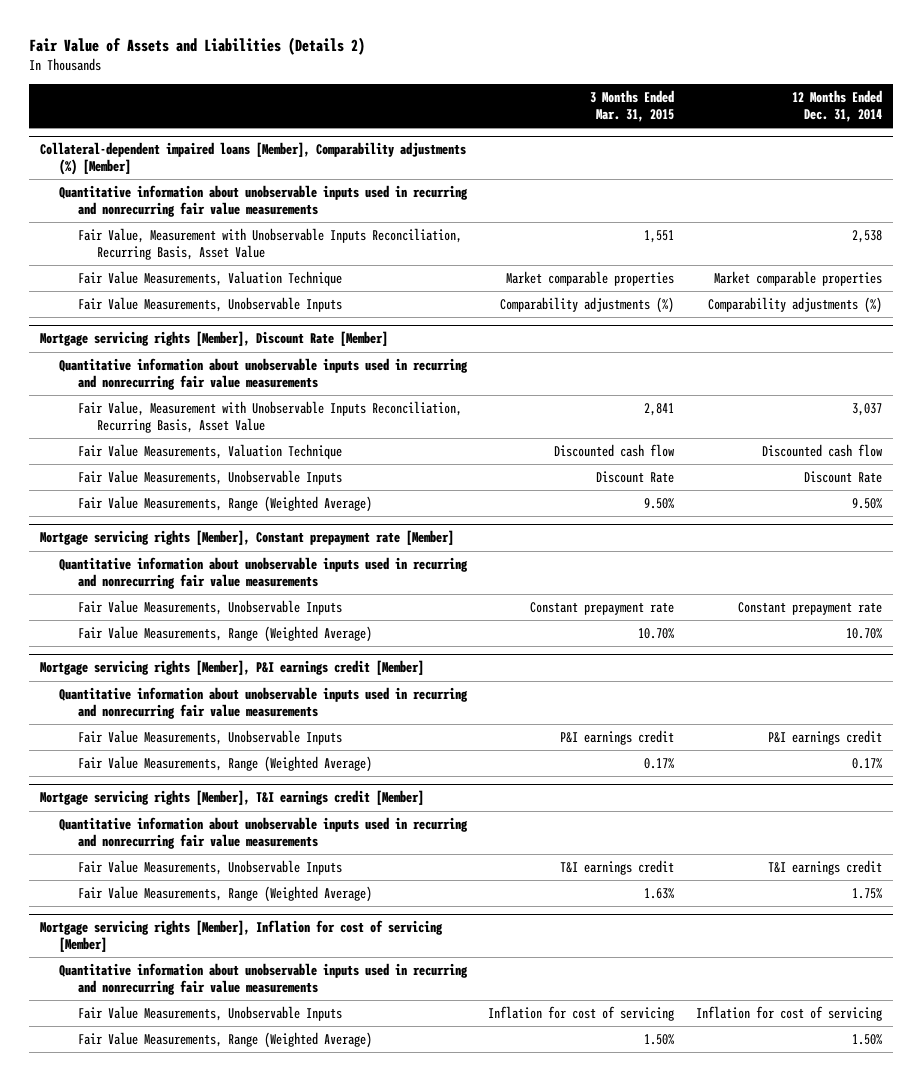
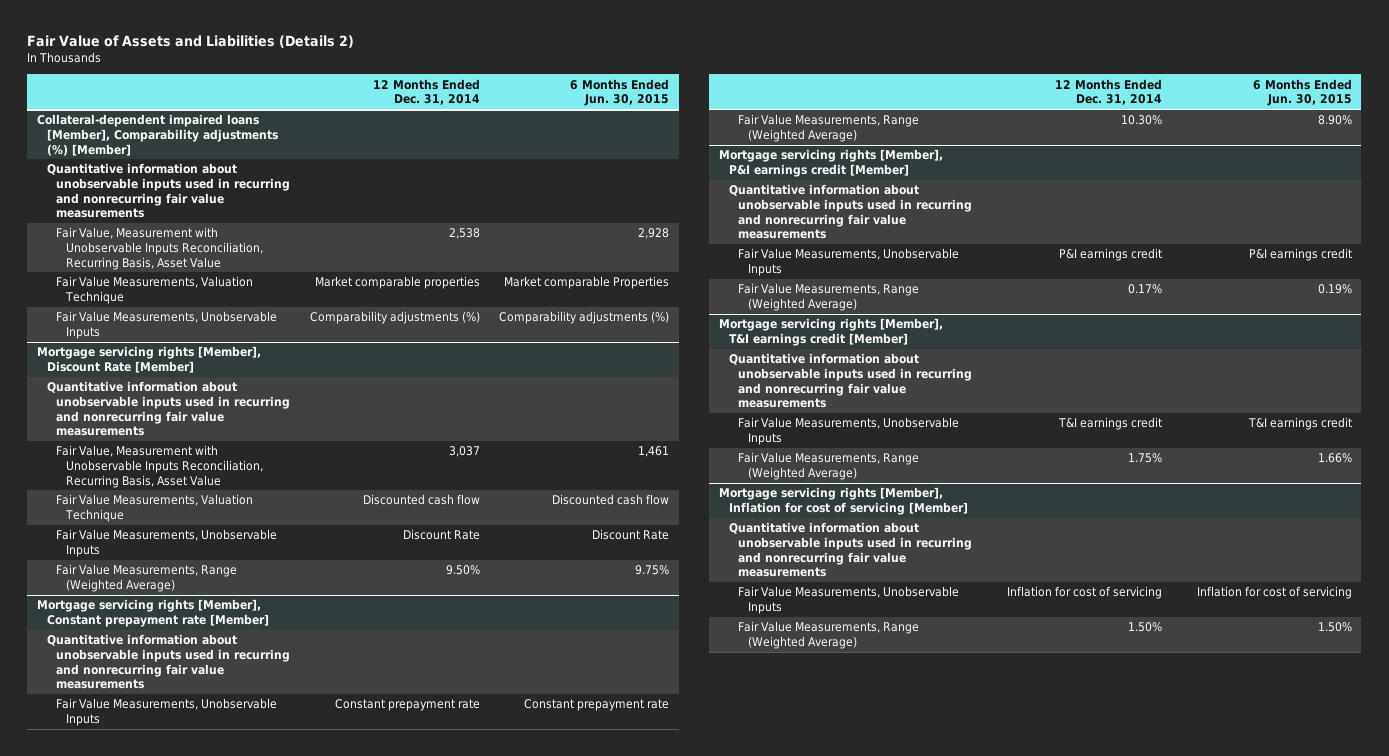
- | 3 Months Ended Mar. 31, 2015 | 12 Months Ended Dec. 31, 2014
+ | 12 Months Ended Dec. 31, 2014 | 6 Months Ended Jun. 30, 2015
@ Mortgage servicing rights [Member], Constant prepayment rate [Member]
- Fair Value Measurements, Range (Weighted Average) | 10.70% | 10.70%
+ Fair Value Measurements, Range (Weighted Average) | 10.30% | 8.90%

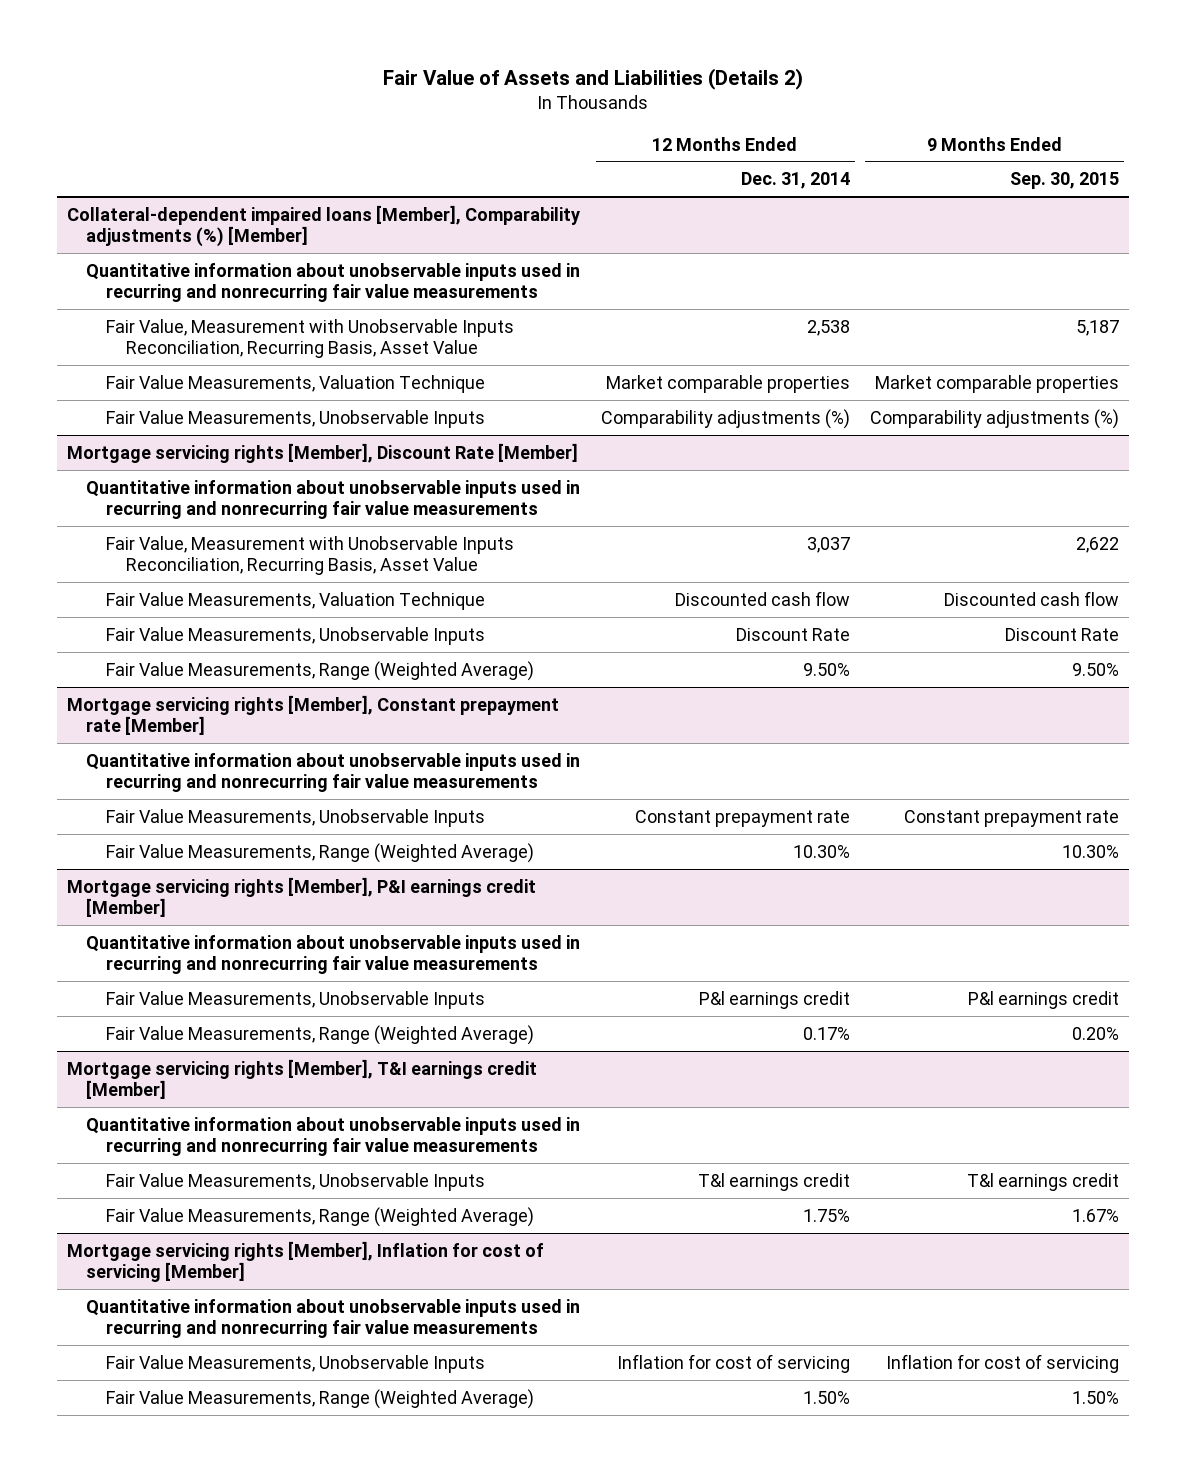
- | 12 Months Ended Dec. 31, 2014 | 6 Months Ended Jun. 30, 2015
+ | 12 Months Ended Dec. 31, 2014 | 9 Months Ended Sep. 30, 2015
@ Mortgage servicing rights [Member], P&I earnings credit [Member]
- Fair Value Measurements, Unobservable Inputs | P&I earnings credit | P&I earnings credit
+ Fair Value Measurements, Unobservable Inputs | P&l earnings credit | P&l earnings credit
@ Mortgage servicing rights [Member], T&I earnings credit [Member]
- Fair Value Measurements, Unobservable Inputs | T&I earnings credit | T&I earnings credit
+ Fair Value Measurements, Unobservable Inputs | T&l earnings credit | T&l earnings credit

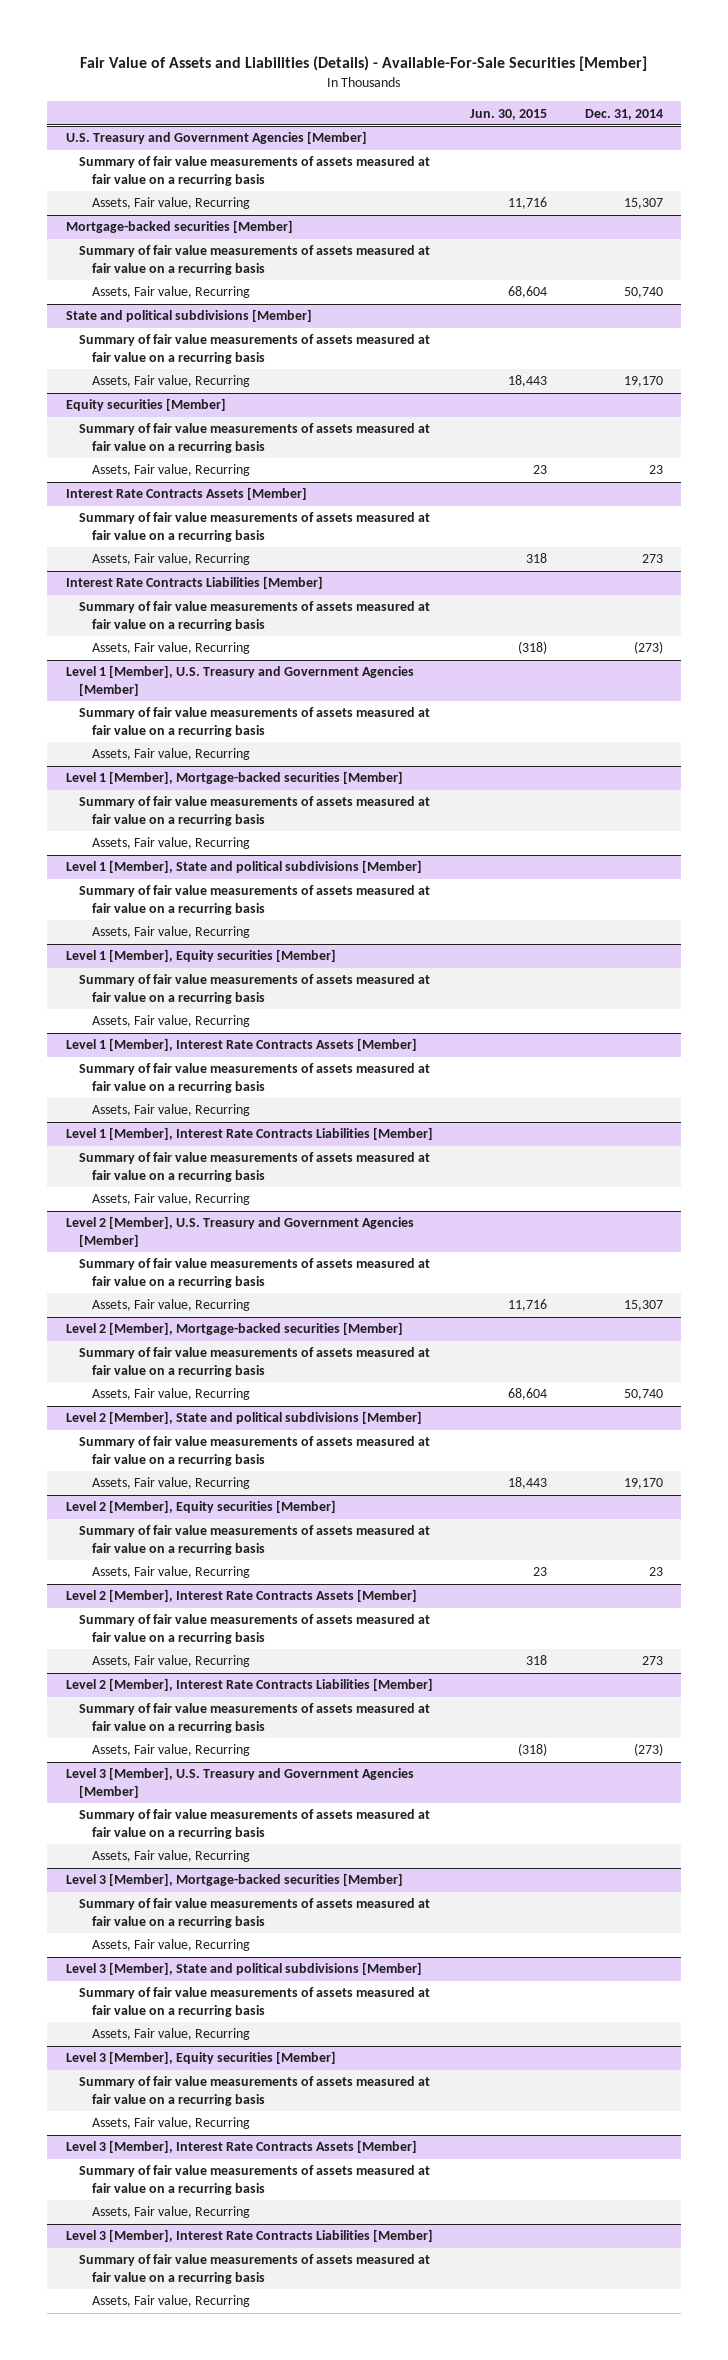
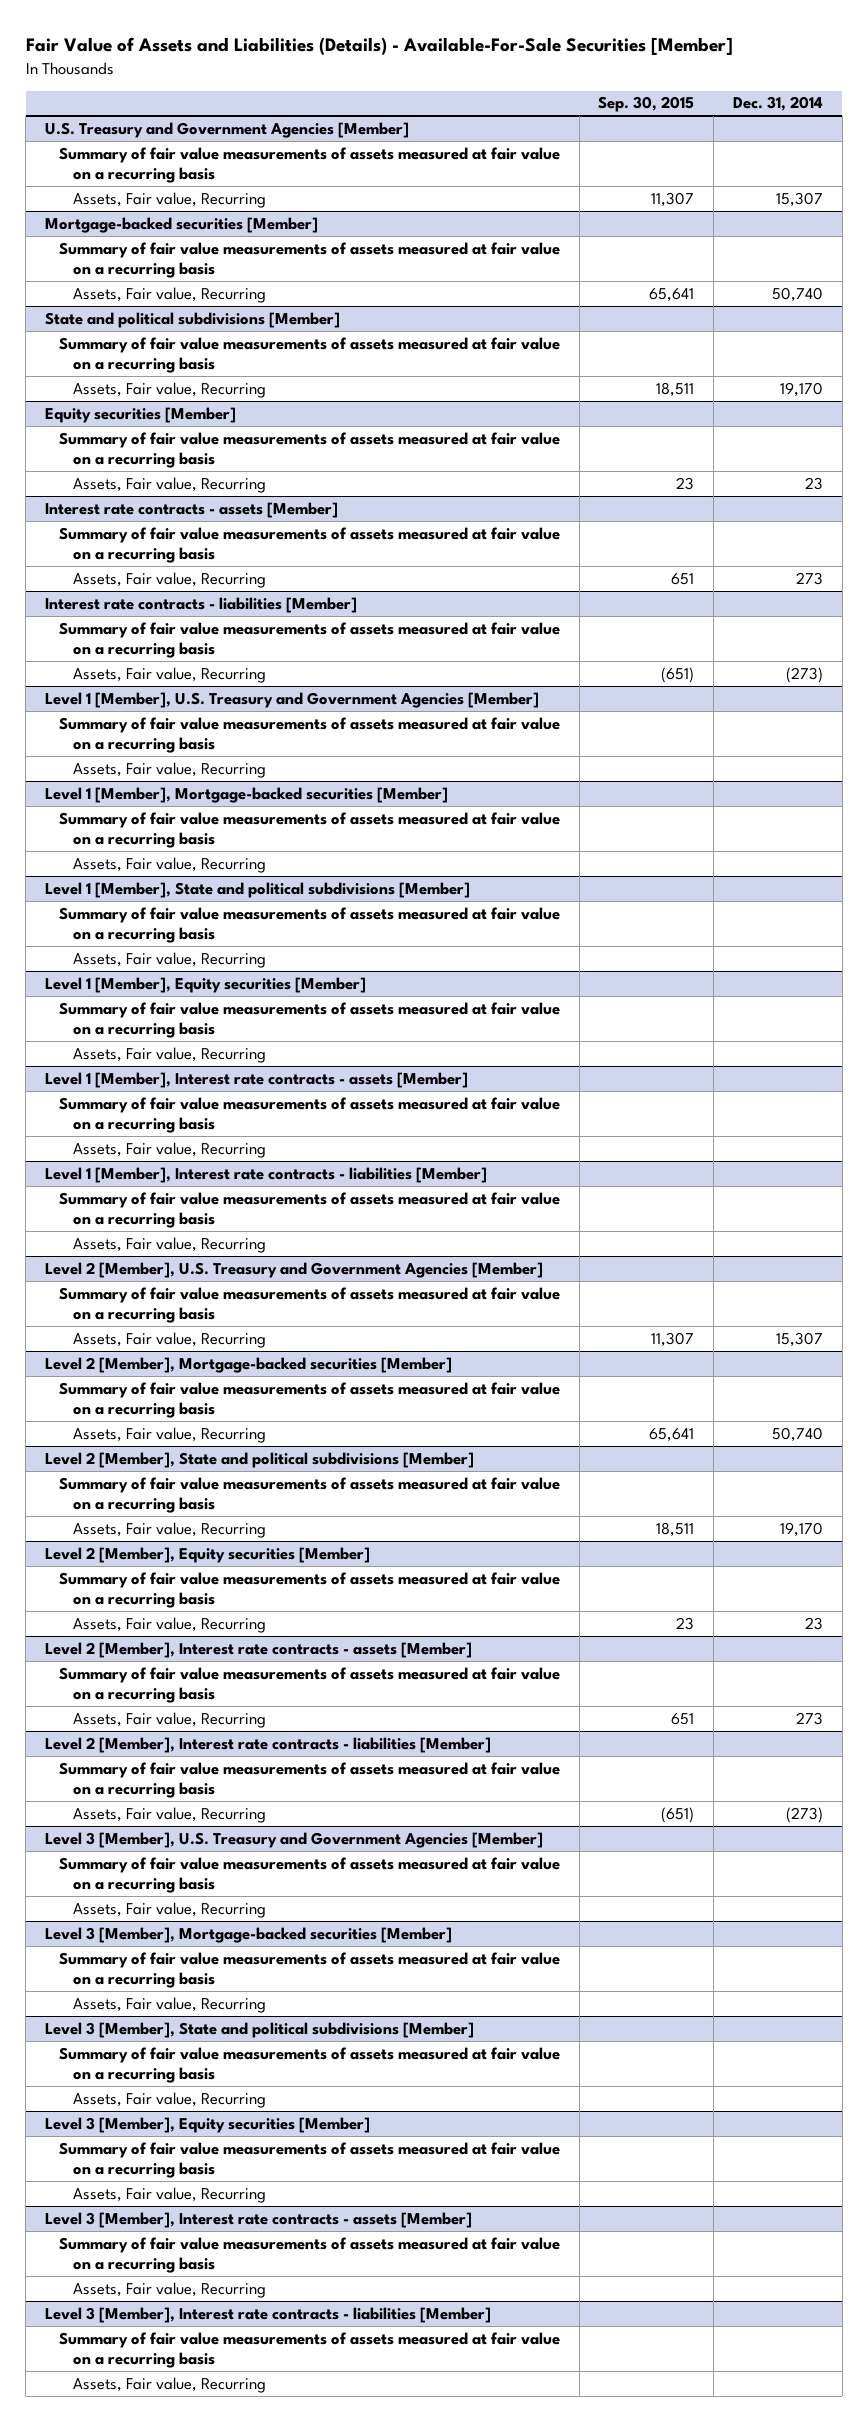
- | Jun. 30, 2015 | Dec. 31, 2014
+ | Sep. 30, 2015 | Dec. 31, 2014
- Interest Rate Contracts Assets [Member]
+ Interest rate contracts - assets [Member]
- Interest Rate Contracts Liabilities [Member]
+ Interest rate contracts - liabilities [Member]
- Level 1 [Member], Interest Rate Contracts Assets [Member]
+ Level 1 [Member], Interest rate contracts - assets [Member]
- Level 1 [Member], Interest Rate Contracts Liabilities [Member]
+ Level 1 [Member], Interest rate contracts - liabilities [Member]
- Level 2 [Member], Interest Rate Contracts Assets [Member]
+ Level 2 [Member], Interest rate contracts - assets [Member]
- Level 2 [Member], Interest Rate Contracts Liabilities [Member]
+ Level 2 [Member], Interest rate contracts - liabilities [Member]
- Level 3 [Member], Interest Rate Contracts Assets [Member]
+ Level 3 [Member], Interest rate contracts - assets [Member]
- Level 3 [Member], Interest Rate Contracts Liabilities [Member]
+ Level 3 [Member], Interest rate contracts - liabilities [Member]

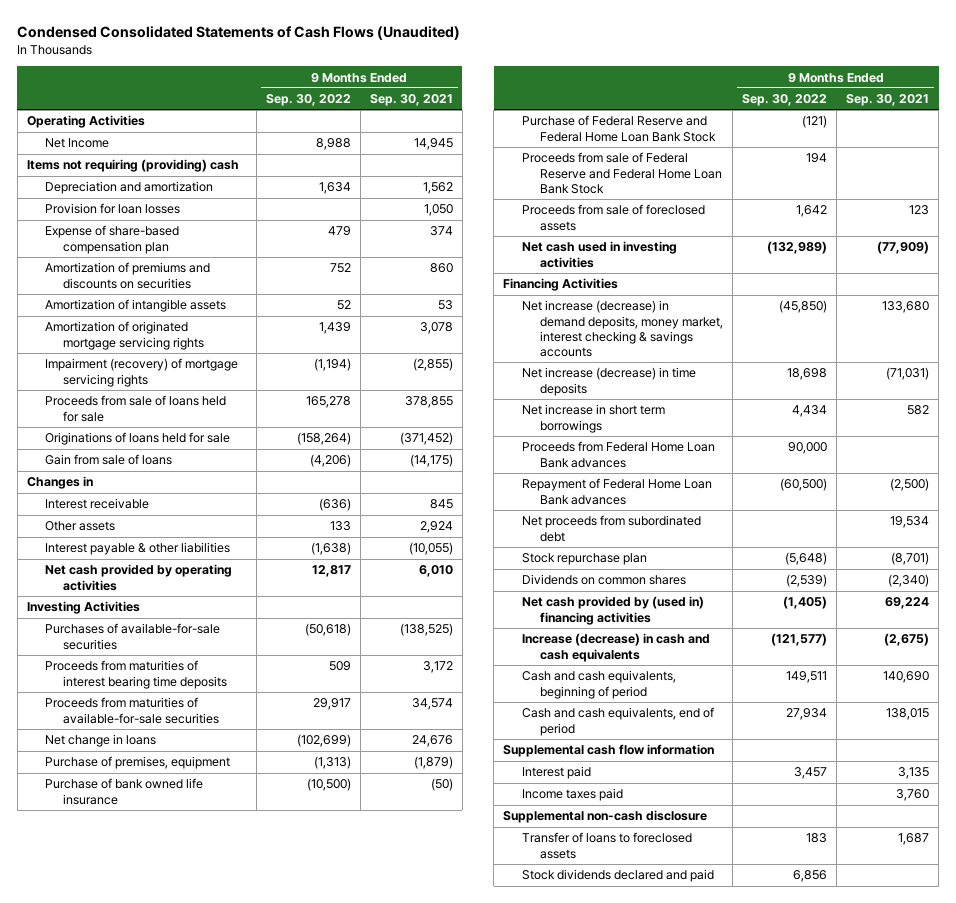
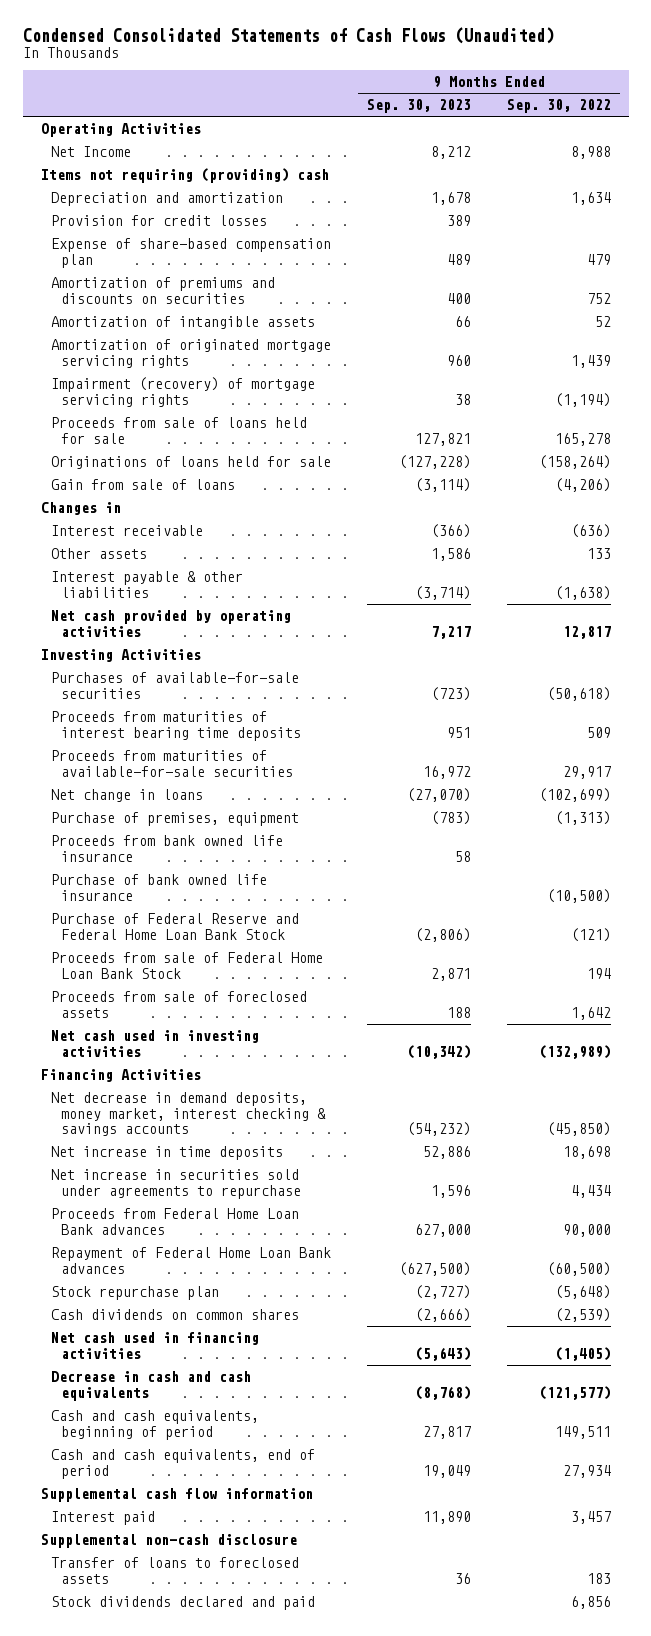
- | 9 Months Ended Sep. 30, 2022 | 9 Months Ended Sep. 30, 2021
+ | 9 Months Ended Sep. 30, 2023 | 9 Months Ended Sep. 30, 2022
- Provision for loan losses | | 1,050
+ Provision for credit losses | 389 |
+ Proceeds from bank owned life insurance | 58 |
- Proceeds from sale of Federal Reserve and Federal Home Loan Bank Stock | 194 |
+ Proceeds from sale of Federal Home Loan Bank Stock | 2,871 | 194
- Net increase (decrease) in demand deposits, money market, interest checking & savings accounts | (45,850) | 133,680
- Net increase (decrease) in time deposits | 18,698 | (71,031)
- Net increase in short term borrowings | 4,434 | 582
+ Net decrease in demand deposits, money market, interest checking & savings accounts | (54,232) | (45,850)
+ Net increase in time deposits | 52,886 | 18,698
+ Net increase in securities sold under agreements to repurchase | 1,596 | 4,434
- Net proceeds from subordinated debt | | 19,534
- Dividends on common shares | (2,539) | (2,340)
- Net cash provided by (used in) financing activities | (1,405) | 69,224
- Increase (decrease) in cash and cash equivalents | (121,577) | (2,675)
+ Cash dividends on common shares | (2,666) | (2,539)
+ Net cash used in financing activities | (5,643) | (1,405)
+ Decrease in cash and cash equivalents | (8,768) | (121,577)
- Income taxes paid | | 3,760

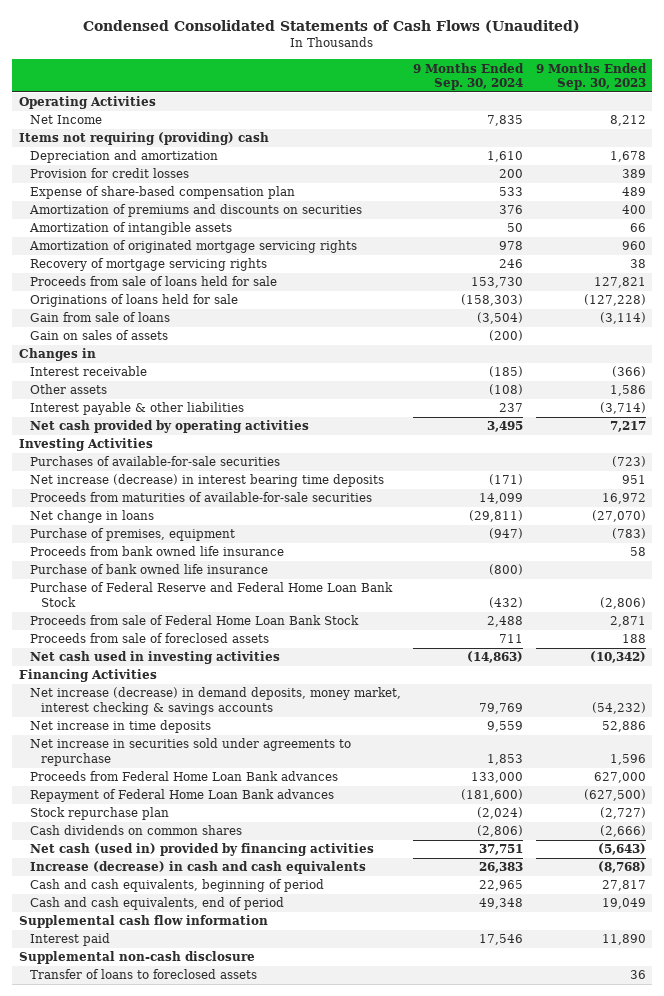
- | 9 Months Ended Sep. 30, 2023 | 9 Months Ended Sep. 30, 2022
+ | 9 Months Ended Sep. 30, 2024 | 9 Months Ended Sep. 30, 2023
- Impairment (recovery) of mortgage servicing rights | 38 | (1,194)
+ Recovery of mortgage servicing rights | 246 | 38
+ Gain on sales of assets | (200) |
- Proceeds from maturities of interest bearing time deposits | 951 | 509
+ Net increase (decrease) in interest bearing time deposits | (171) | 951
- Net decrease in demand deposits, money market, interest checking & savings accounts | (54,232) | (45,850)
+ Net increase (decrease) in demand deposits, money market, interest checking & savings accounts | 79,769 | (54,232)
- Net cash used in financing activities | (5,643) | (1,405)
- Decrease in cash and cash equivalents | (8,768) | (121,577)
+ Net cash (used in) provided by financing activities | 37,751 | (5,643)
+ Increase (decrease) in cash and cash equivalents | 26,383 | (8,768)
- Stock dividends declared and paid | | 6,856

